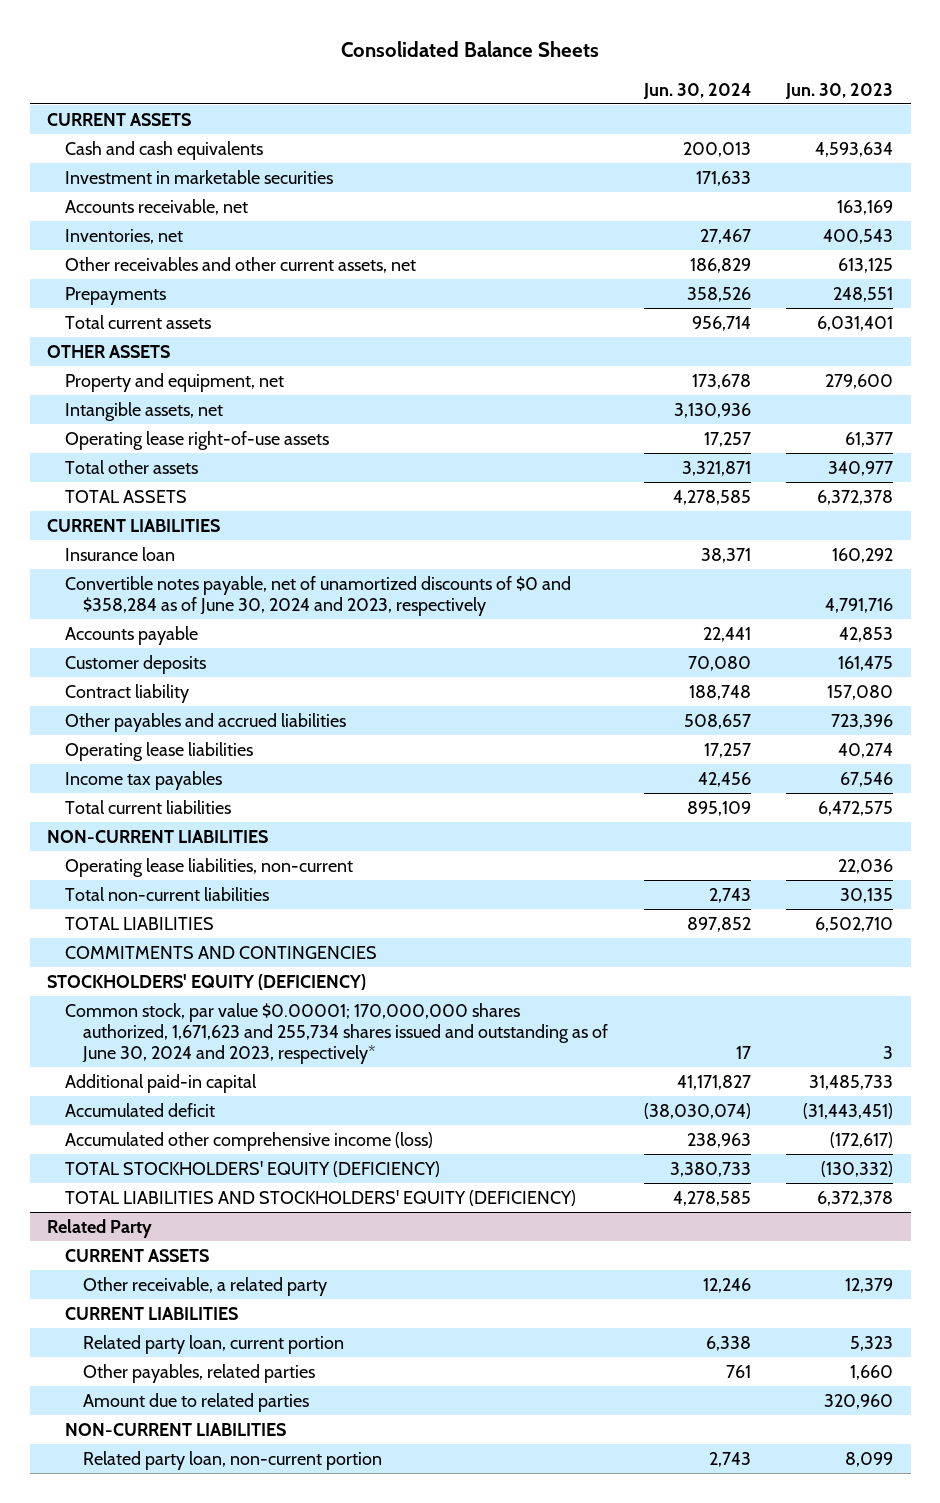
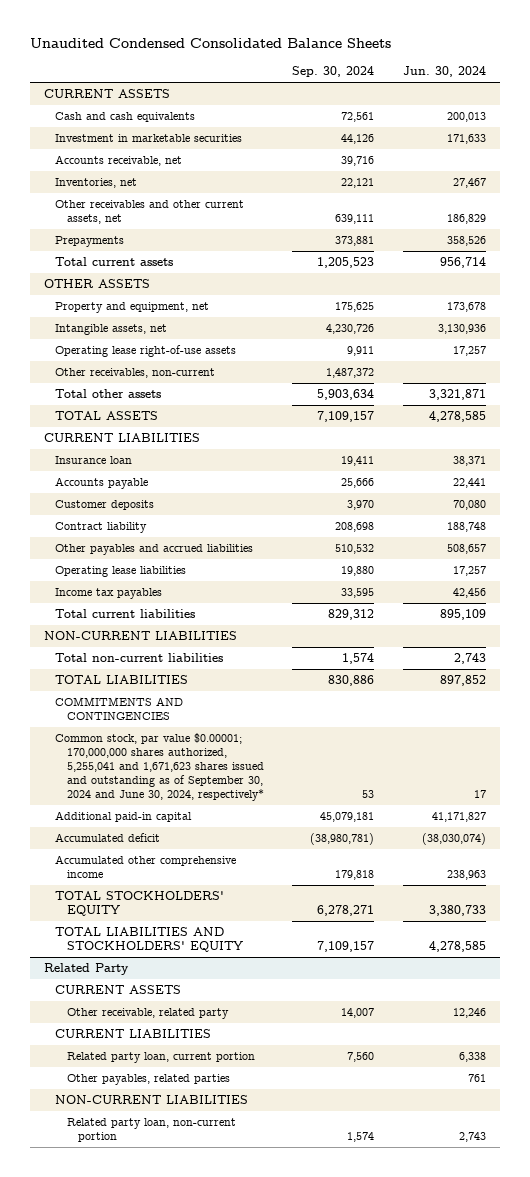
- Consolidated Balance Sheets
+ Unaudited Condensed Consolidated Balance Sheets
- | Jun. 30, 2024 | Jun. 30, 2023
+ | Sep. 30, 2024 | Jun. 30, 2024
+ Other receivables, non-current | 1,487,372 |
- Convertible notes payable, net of unamortized discounts of $0 and $358,284 as of June 30, 2024 and 2023, respectively | | 4,791,716
- Operating lease liabilities, non-current | | 22,036
- STOCKHOLDERS' EQUITY (DEFICIENCY)
- Common stock, par value $0.00001; 170,000,000 shares authorized, 1,671,623 and 255,734 shares issued and outstanding as of June 30, 2024 and 2023, respectively* | 17 | 3
+ Common stock, par value $0.00001; 170,000,000 shares authorized, 5,255,041 and 1,671,623 shares issued and outstanding as of September 30, 2024 and June 30, 2024, respectively* | 53 | 17
- Accumulated other comprehensive income (loss) | 238,963 | (172,617)
- TOTAL STOCKHOLDERS' EQUITY (DEFICIENCY) | 3,380,733 | (130,332)
- TOTAL LIABILITIES AND STOCKHOLDERS' EQUITY (DEFICIENCY) | 4,278,585 | 6,372,378
+ Accumulated other comprehensive income | 179,818 | 238,963
+ TOTAL STOCKHOLDERS' EQUITY | 6,278,271 | 3,380,733
+ TOTAL LIABILITIES AND STOCKHOLDERS' EQUITY | 7,109,157 | 4,278,585
@ Related Party
- Other receivable, a related party | 12,246 | 12,379
+ Other receivable, related party | 14,007 | 12,246
- Amount due to related parties | | 320,960

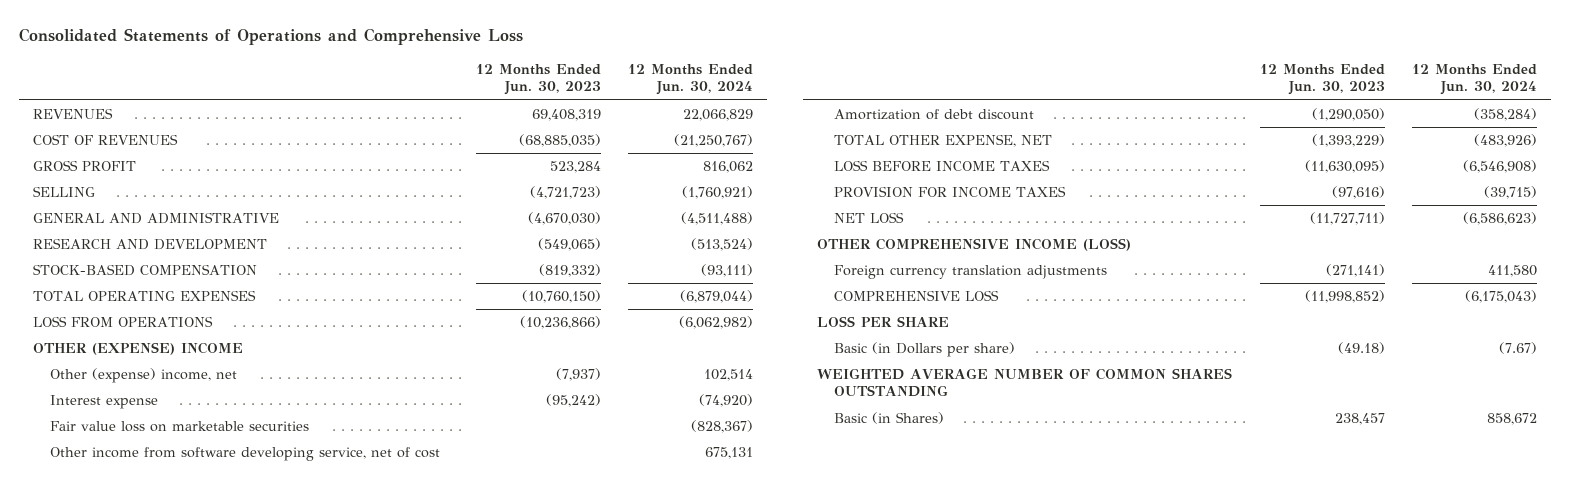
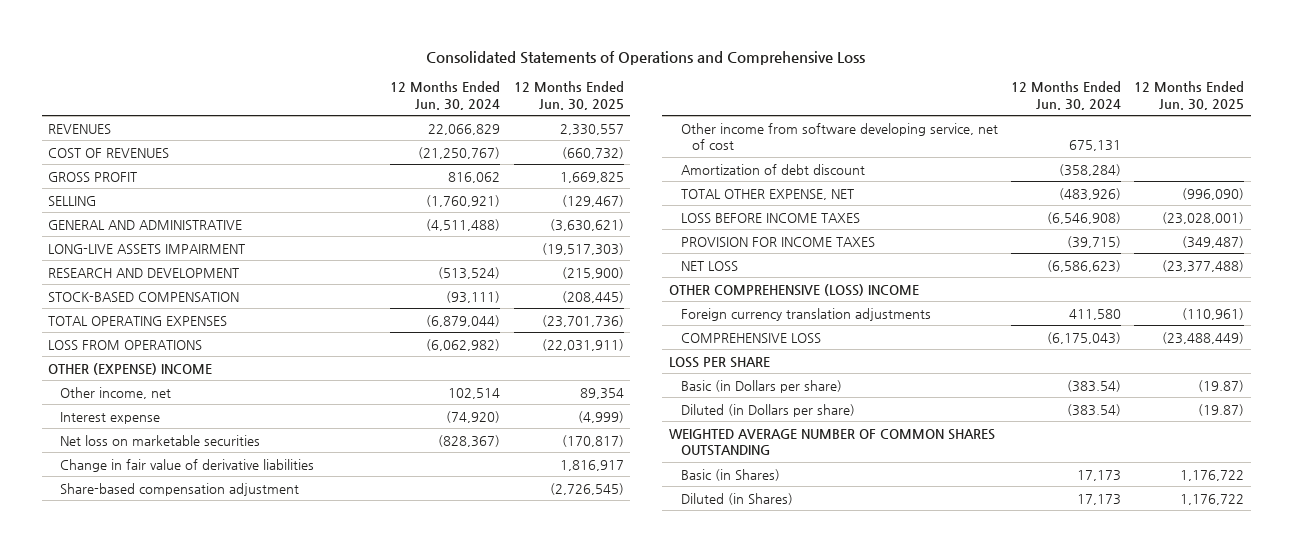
- | 12 Months Ended Jun. 30, 2023 | 12 Months Ended Jun. 30, 2024
+ | 12 Months Ended Jun. 30, 2024 | 12 Months Ended Jun. 30, 2025
+ LONG-LIVE ASSETS IMPAIRMENT | | (19,517,303)
- Other (expense) income, net | (7,937) | 102,514
+ Other income, net | 102,514 | 89,354
- Fair value loss on marketable securities | | (828,367)
+ Net loss on marketable securities | (828,367) | (170,817)
+ Change in fair value of derivative liabilities | | 1,816,917
+ Share-based compensation adjustment | | (2,726,545)
- OTHER COMPREHENSIVE INCOME (LOSS)
+ OTHER COMPREHENSIVE (LOSS) INCOME
- Basic (in Dollars per share) | (49.18) | (7.67)
+ Basic (in Dollars per share) | (383.54) | (19.87)
+ Diluted (in Dollars per share) | (383.54) | (19.87)
- Basic (in Shares) | 238,457 | 858,672
+ Basic (in Shares) | 17,173 | 1,176,722
+ Diluted (in Shares) | 17,173 | 1,176,722

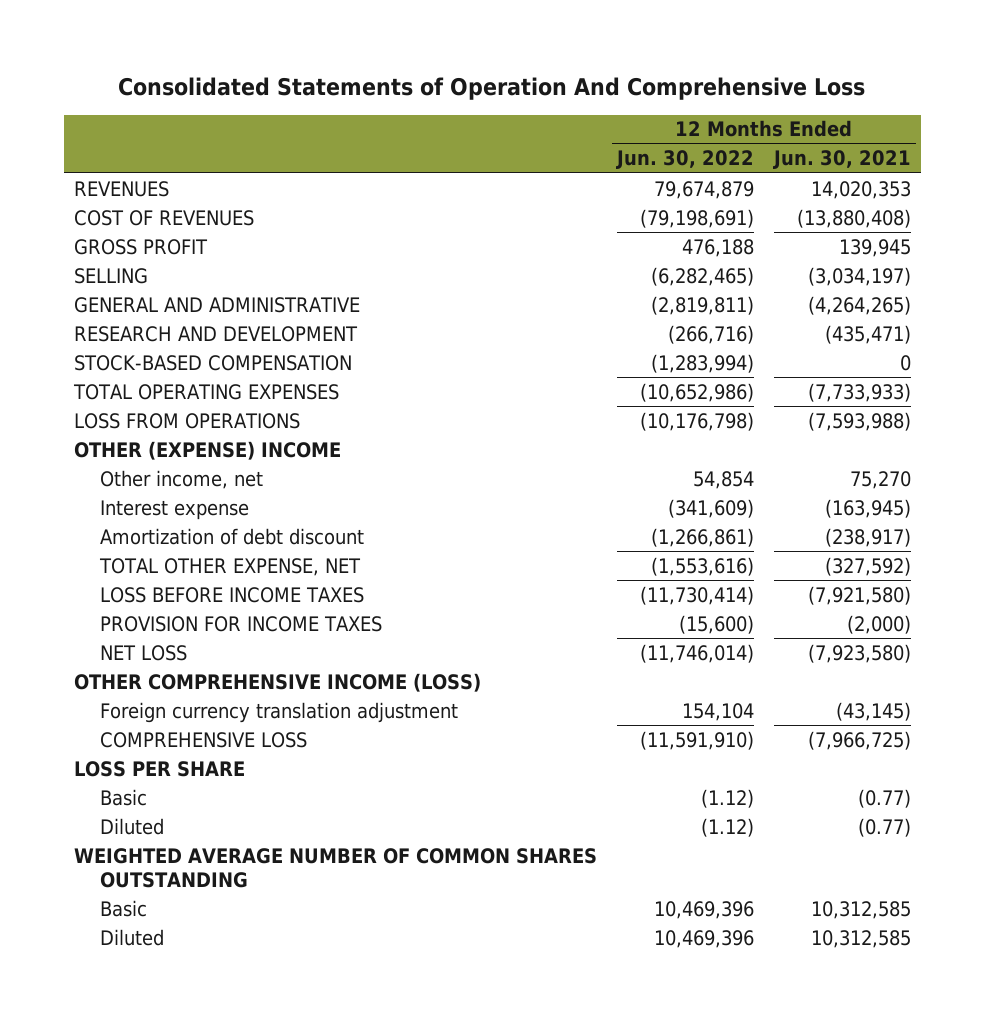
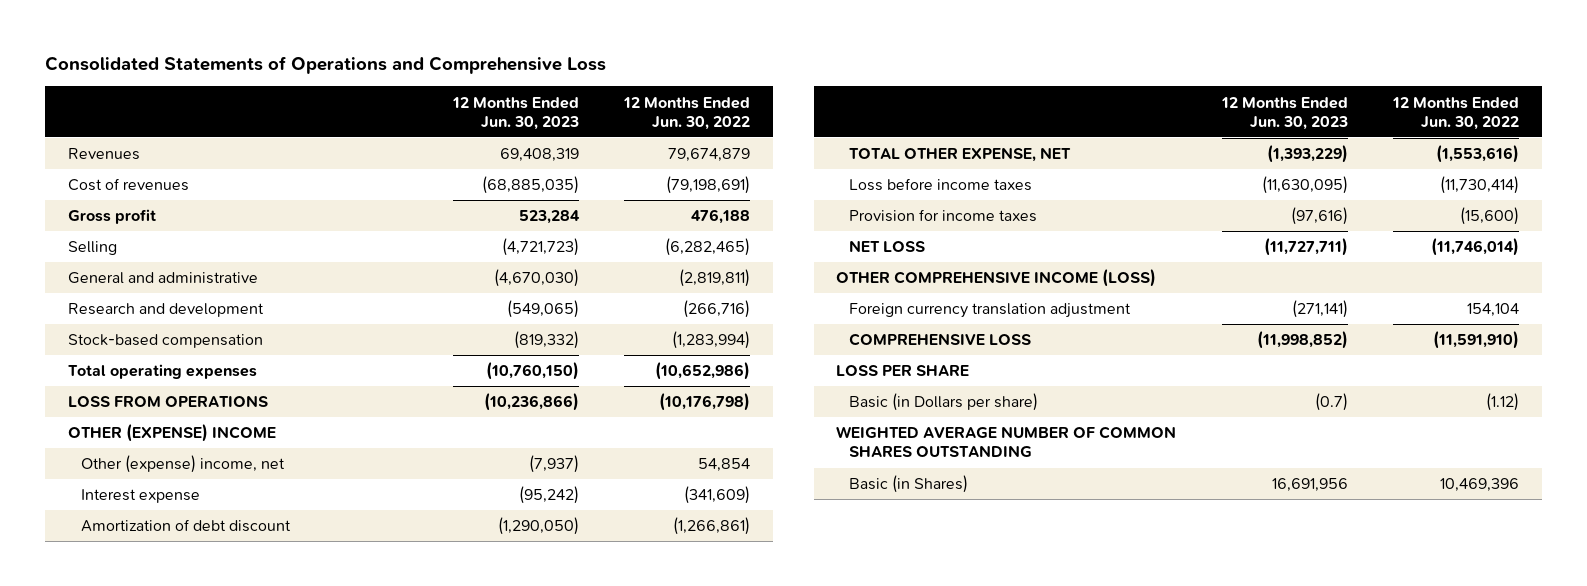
- Consolidated Statements of Operation And Comprehensive Loss
+ Consolidated Statements of Operations and Comprehensive Loss
- | 12 Months Ended Jun. 30, 2022 | 12 Months Ended Jun. 30, 2021
+ | 12 Months Ended Jun. 30, 2023 | 12 Months Ended Jun. 30, 2022
- REVENUES | 79,674,879 | 14,020,353
- COST OF REVENUES | (79,198,691) | (13,880,408)
- GROSS PROFIT | 476,188 | 139,945
- SELLING | (6,282,465) | (3,034,197)
- GENERAL AND ADMINISTRATIVE | (2,819,811) | (4,264,265)
- RESEARCH AND DEVELOPMENT | (266,716) | (435,471)
- STOCK-BASED COMPENSATION | (1,283,994) | 0
- TOTAL OPERATING EXPENSES | (10,652,986) | (7,733,933)
+ Revenues | 69,408,319 | 79,674,879
+ Cost of revenues | (68,885,035) | (79,198,691)
+ Gross profit | 523,284 | 476,188
+ Selling | (4,721,723) | (6,282,465)
+ General and administrative | (4,670,030) | (2,819,811)
+ Research and development | (549,065) | (266,716)
+ Stock-based compensation | (819,332) | (1,283,994)
+ Total operating expenses | (10,760,150) | (10,652,986)
- Other income, net | 54,854 | 75,270
+ Other (expense) income, net | (7,937) | 54,854
- LOSS BEFORE INCOME TAXES | (11,730,414) | (7,921,580)
- PROVISION FOR INCOME TAXES | (15,600) | (2,000)
+ Loss before income taxes | (11,630,095) | (11,730,414)
+ Provision for income taxes | (97,616) | (15,600)
- Basic | (1.12) | (0.77)
- Diluted | (1.12) | (0.77)
+ Basic (in Dollars per share) | (0.7) | (1.12)
- Basic | 10,469,396 | 10,312,585
- Diluted | 10,469,396 | 10,312,585
+ Basic (in Shares) | 16,691,956 | 10,469,396

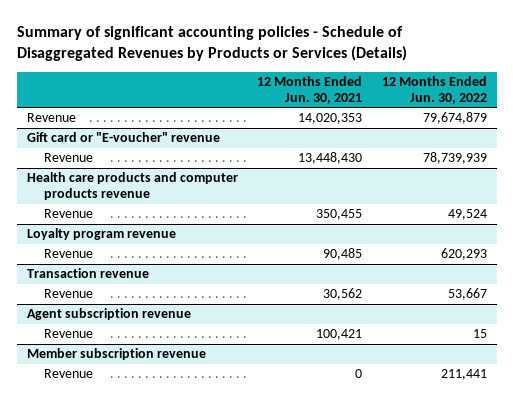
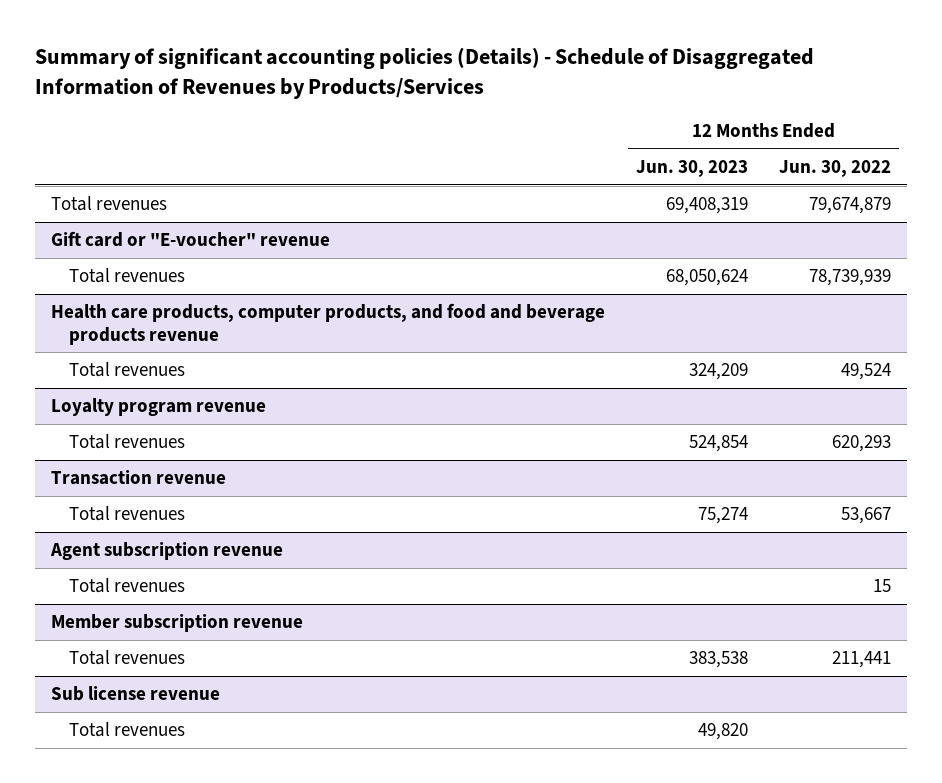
- Summary of significant accounting policies - Schedule of Disaggregated Revenues by Products or Services (Details)
+ Summary of significant accounting policies (Details) - Schedule of Disaggregated Information of Revenues by Products/Services
- | 12 Months Ended Jun. 30, 2021 | 12 Months Ended Jun. 30, 2022
+ | 12 Months Ended Jun. 30, 2023 | 12 Months Ended Jun. 30, 2022
- Revenue | 14,020,353 | 79,674,879
+ Total revenues | 69,408,319 | 79,674,879
@ Gift card or "E-voucher" revenue
- Revenue | 13,448,430 | 78,739,939
- Health care products and computer products revenue
- Revenue | 350,455 | 49,524
@ Gift card or "E-voucher" revenue
+ Total revenues | 68,050,624 | 78,739,939
+ Health care products, computer products, and food and beverage products revenue
+ Total revenues | 324,209 | 49,524
@ Loyalty program revenue
- Revenue | 90,485 | 620,293
+ Total revenues | 524,854 | 620,293
@ Transaction revenue
- Revenue | 30,562 | 53,667
+ Total revenues | 75,274 | 53,667
@ Agent subscription revenue
- Revenue | 100,421 | 15
+ Total revenues | | 15
@ Member subscription revenue
- Revenue | 0 | 211,441
+ Total revenues | 383,538 | 211,441
+ Sub license revenue
+ Total revenues | 49,820 |

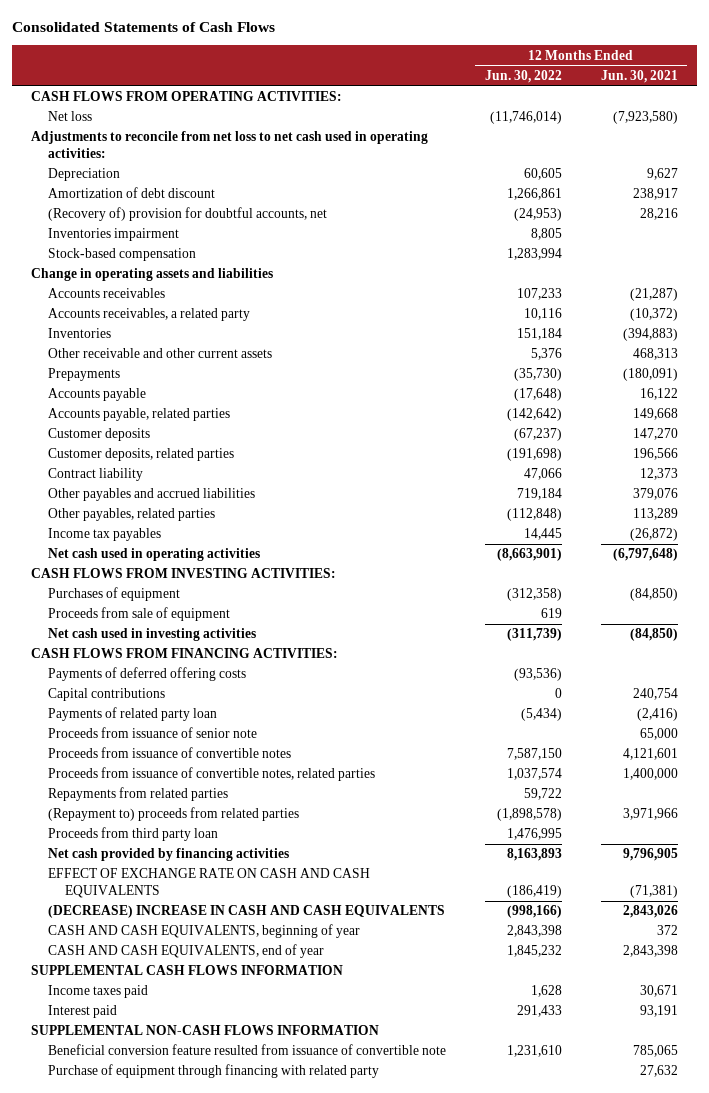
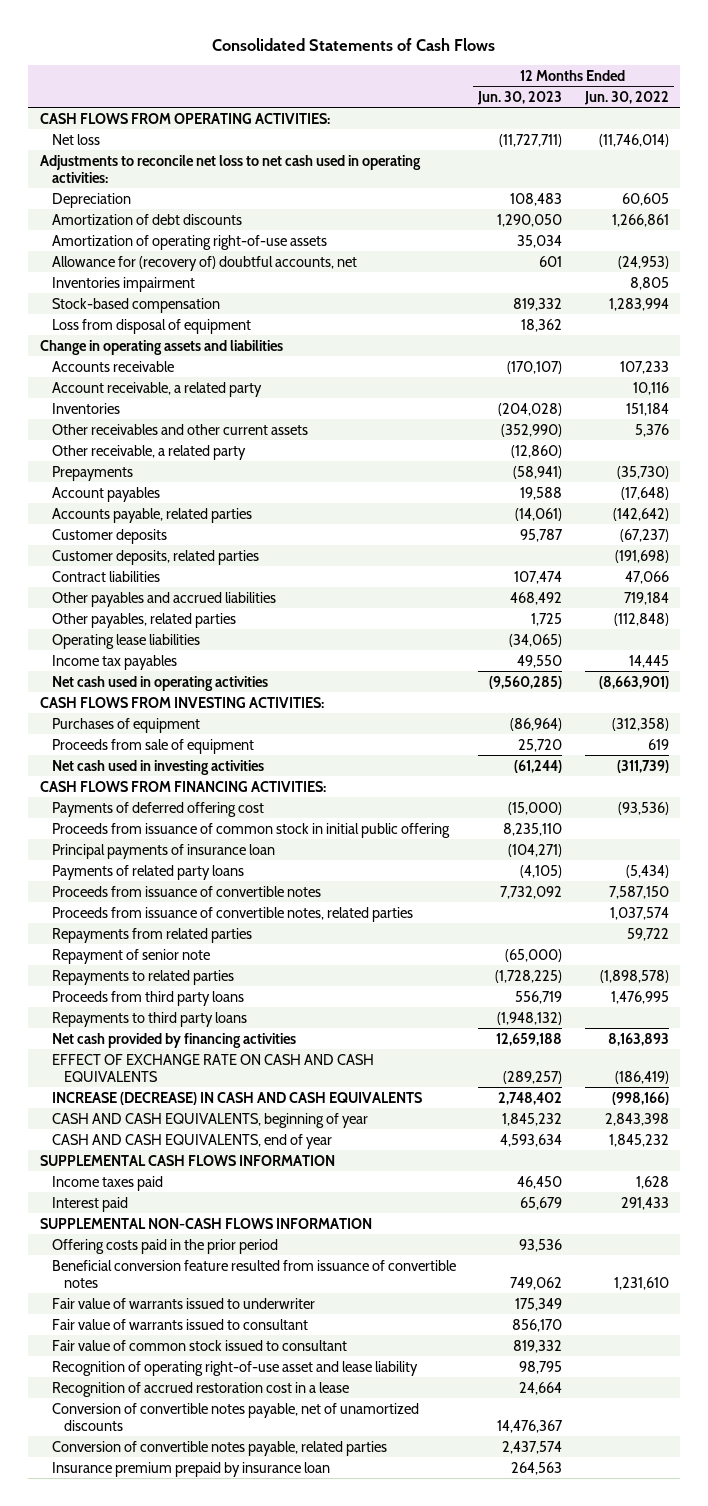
- | 12 Months Ended Jun. 30, 2022 | 12 Months Ended Jun. 30, 2021
+ | 12 Months Ended Jun. 30, 2023 | 12 Months Ended Jun. 30, 2022
- Adjustments to reconcile from net loss to net cash used in operating activities:
+ Adjustments to reconcile net loss to net cash used in operating activities:
- Amortization of debt discount | 1,266,861 | 238,917
- (Recovery of) provision for doubtful accounts, net | (24,953) | 28,216
+ Amortization of debt discounts | 1,290,050 | 1,266,861
+ Amortization of operating right-of-use assets | 35,034 |
+ Allowance for (recovery of) doubtful accounts, net | 601 | (24,953)
+ Loss from disposal of equipment | 18,362 |
- Accounts receivables | 107,233 | (21,287)
- Accounts receivables, a related party | 10,116 | (10,372)
+ Accounts receivable | (170,107) | 107,233
+ Account receivable, a related party | | 10,116
- Other receivable and other current assets | 5,376 | 468,313
+ Other receivables and other current assets | (352,990) | 5,376
+ Other receivable, a related party | (12,860) |
- Accounts payable | (17,648) | 16,122
+ Account payables | 19,588 | (17,648)
- Contract liability | 47,066 | 12,373
+ Contract liabilities | 107,474 | 47,066
+ Operating lease liabilities | (34,065) |
- Payments of deferred offering costs | (93,536) |
- Capital contributions | 0 | 240,754
- Payments of related party loan | (5,434) | (2,416)
- Proceeds from issuance of senior note | | 65,000
+ Payments of deferred offering cost | (15,000) | (93,536)
+ Proceeds from issuance of common stock in initial public offering | 8,235,110 |
+ Principal payments of insurance loan | (104,271) |
+ Payments of related party loans | (4,105) | (5,434)
- (Repayment to) proceeds from related parties | (1,898,578) | 3,971,966
- Proceeds from third party loan | 1,476,995 |
+ Repayment of senior note | (65,000) |
+ Repayments to related parties | (1,728,225) | (1,898,578)
+ Proceeds from third party loans | 556,719 | 1,476,995
+ Repayments to third party loans | (1,948,132) |
- (DECREASE) INCREASE IN CASH AND CASH EQUIVALENTS | (998,166) | 2,843,026
+ INCREASE (DECREASE) IN CASH AND CASH EQUIVALENTS | 2,748,402 | (998,166)
- Beneficial conversion feature resulted from issuance of convertible note | 1,231,610 | 785,065
- Purchase of equipment through financing with related party | | 27,632
+ Offering costs paid in the prior period | 93,536 |
+ Beneficial conversion feature resulted from issuance of convertible notes | 749,062 | 1,231,610
+ Fair value of warrants issued to underwriter | 175,349 |
+ Fair value of warrants issued to consultant | 856,170 |
+ Fair value of common stock issued to consultant | 819,332 |
+ Recognition of operating right-of-use asset and lease liability | 98,795 |
+ Recognition of accrued restoration cost in a lease | 24,664 |
+ Conversion of convertible notes payable, net of unamortized discounts | 14,476,367 |
+ Conversion of convertible notes payable, related parties | 2,437,574 |
+ Insurance premium prepaid by insurance loan | 264,563 |

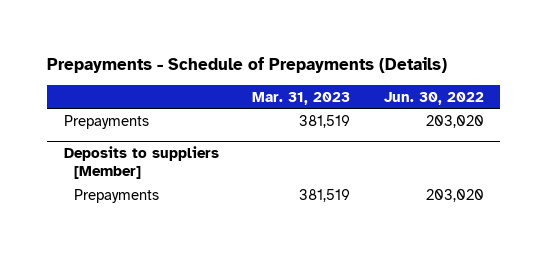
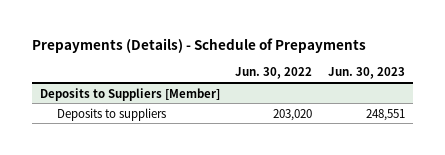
- Prepayments - Schedule of Prepayments (Details)
+ Prepayments (Details) - Schedule of Prepayments
- | Mar. 31, 2023 | Jun. 30, 2022
+ | Jun. 30, 2022 | Jun. 30, 2023
- Prepayments | 381,519 | 203,020
- Deposits to suppliers [Member]
- Prepayments | 381,519 | 203,020
+ Deposits to Suppliers [Member]
+ Deposits to suppliers | 203,020 | 248,551

